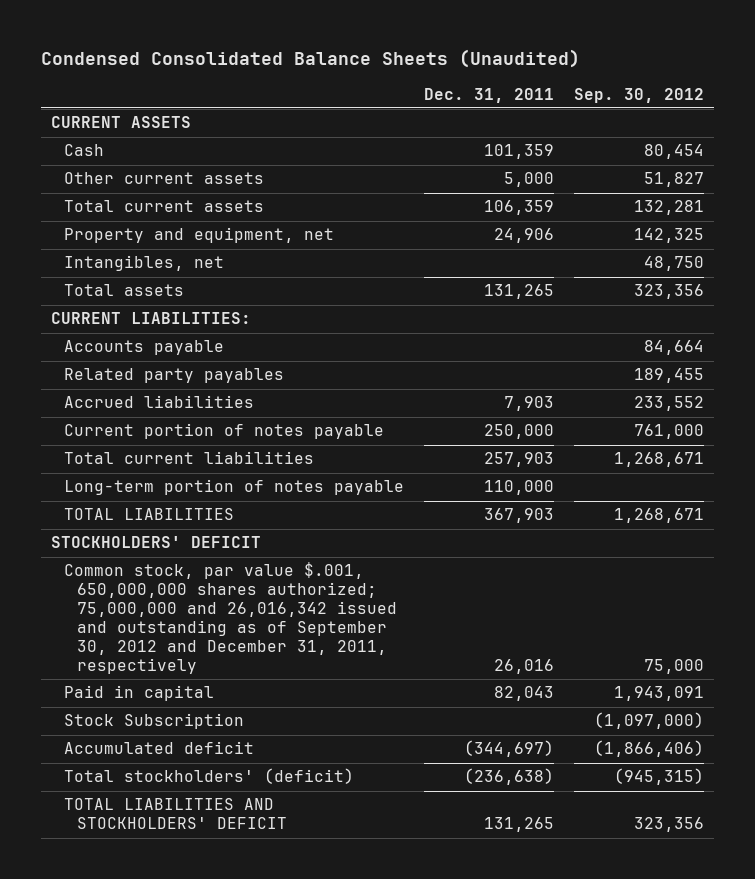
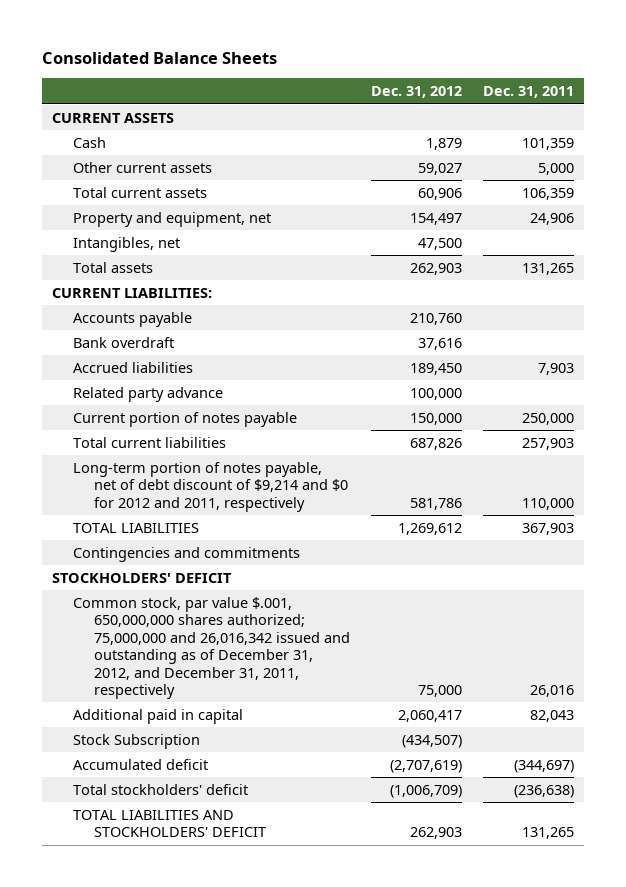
- Condensed Consolidated Balance Sheets (Unaudited)
+ Consolidated Balance Sheets
- | Dec. 31, 2011 | Sep. 30, 2012
+ | Dec. 31, 2012 | Dec. 31, 2011
- Related party payables | | 189,455
+ Bank overdraft | 37,616 |
+ Related party advance | 100,000 |
- Long-term portion of notes payable | 110,000 |
+ Long-term portion of notes payable, net of debt discount of $9,214 and $0 for 2012 and 2011, respectively | 581,786 | 110,000
+ Contingencies and commitments
- Common stock, par value $.001, 650,000,000 shares authorized; 75,000,000 and 26,016,342 issued and outstanding as of September 30, 2012 and December 31, 2011, respectively | 26,016 | 75,000
- Paid in capital | 82,043 | 1,943,091
+ Common stock, par value $.001, 650,000,000 shares authorized; 75,000,000 and 26,016,342 issued and outstanding as of December 31, 2012, and December 31, 2011, respectively | 75,000 | 26,016
+ Additional paid in capital | 2,060,417 | 82,043
- Total stockholders' (deficit) | (236,638) | (945,315)
+ Total stockholders' deficit | (1,006,709) | (236,638)

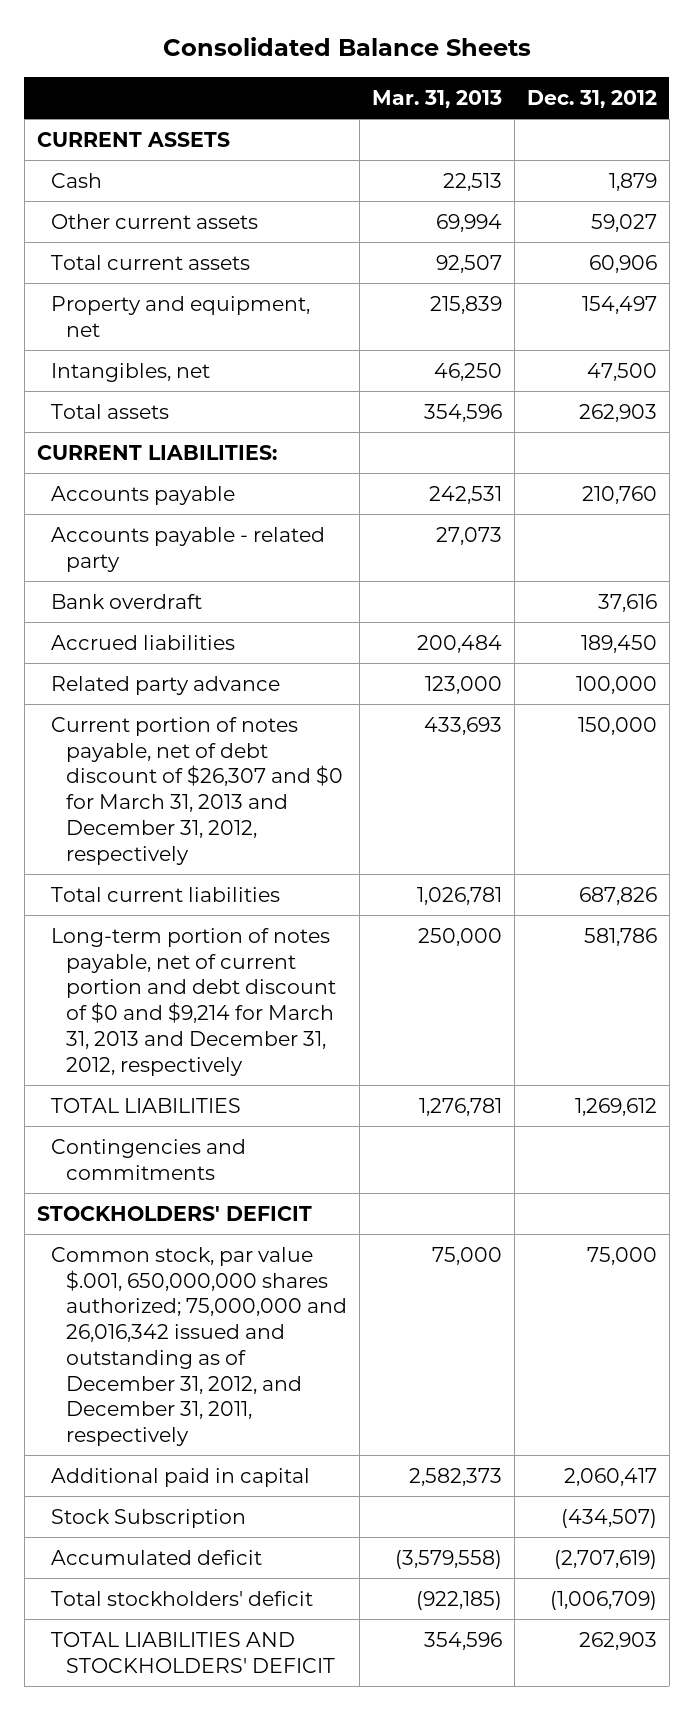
- | Dec. 31, 2012 | Dec. 31, 2011
+ | Mar. 31, 2013 | Dec. 31, 2012
+ Accounts payable - related party | 27,073 |
- Current portion of notes payable | 150,000 | 250,000
+ Current portion of notes payable, net of debt discount of $26,307 and $0 for March 31, 2013 and December 31, 2012, respectively | 433,693 | 150,000
- Long-term portion of notes payable, net of debt discount of $9,214 and $0 for 2012 and 2011, respectively | 581,786 | 110,000
+ Long-term portion of notes payable, net of current portion and debt discount of $0 and $9,214 for March 31, 2013 and December 31, 2012, respectively | 250,000 | 581,786

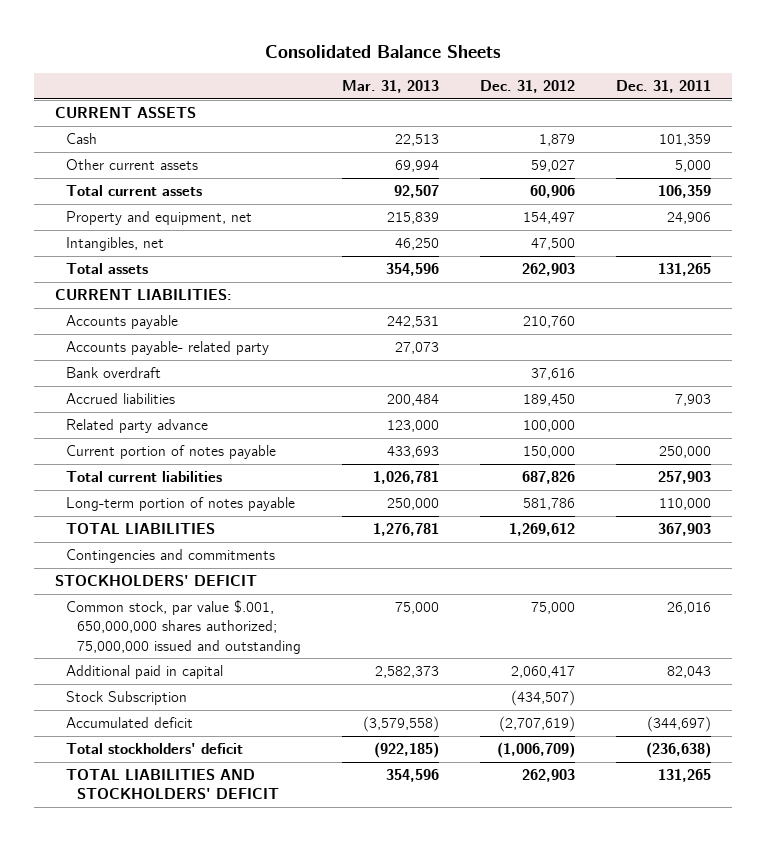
- | Mar. 31, 2013 | Dec. 31, 2012
+ | Mar. 31, 2013 | Dec. 31, 2012 | Dec. 31, 2011
- Accounts payable - related party | 27,073 |
+ Accounts payable- related party | 27,073 | |
- Current portion of notes payable, net of debt discount of $26,307 and $0 for March 31, 2013 and December 31, 2012, respectively | 433,693 | 150,000
+ Current portion of notes payable | 433,693 | 150,000 | 250,000
- Long-term portion of notes payable, net of current portion and debt discount of $0 and $9,214 for March 31, 2013 and December 31, 2012, respectively | 250,000 | 581,786
+ Long-term portion of notes payable | 250,000 | 581,786 | 110,000
- Common stock, par value $.001, 650,000,000 shares authorized; 75,000,000 and 26,016,342 issued and outstanding as of December 31, 2012, and December 31, 2011, respectively | 75,000 | 75,000
+ Common stock, par value $.001, 650,000,000 shares authorized; 75,000,000 issued and outstanding | 75,000 | 75,000 | 26,016

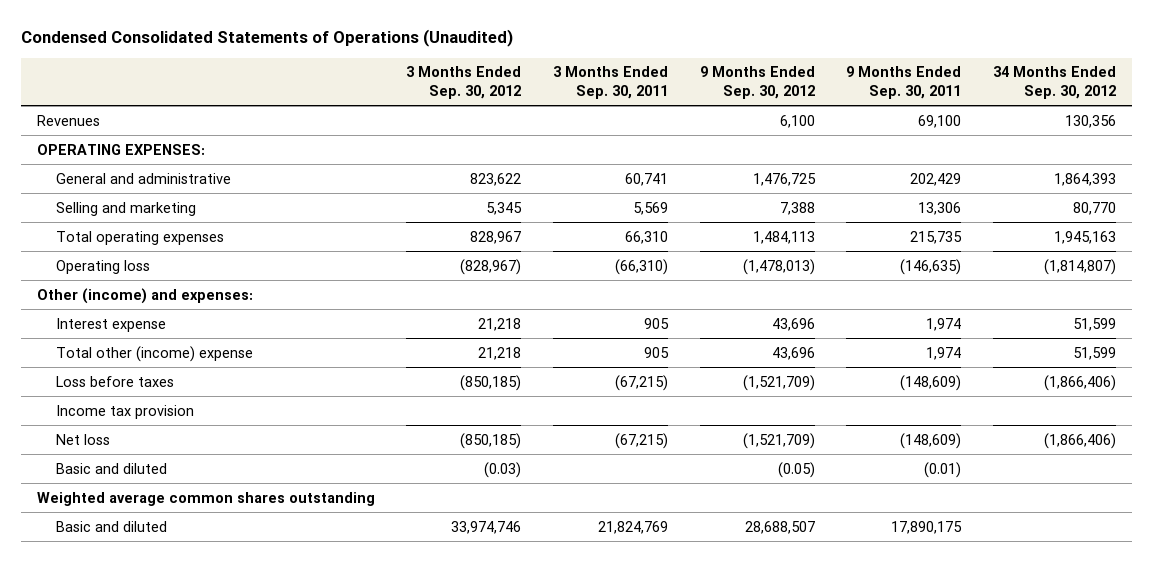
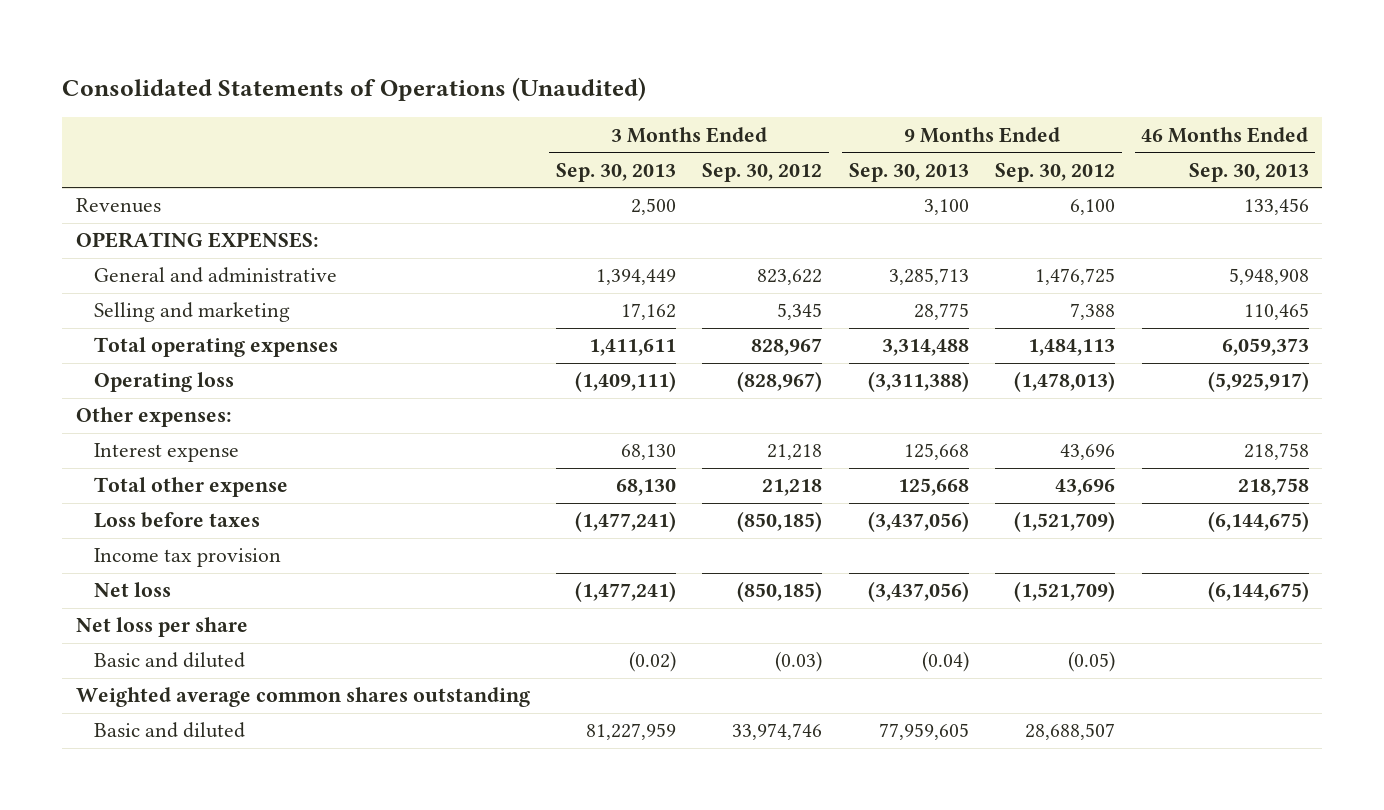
- Condensed Consolidated Statements of Operations (Unaudited)
+ Consolidated Statements of Operations (Unaudited)
- | 3 Months Ended Sep. 30, 2012 | 3 Months Ended Sep. 30, 2011 | 9 Months Ended Sep. 30, 2012 | 9 Months Ended Sep. 30, 2011 | 34 Months Ended Sep. 30, 2012
+ | 3 Months Ended Sep. 30, 2013 | 3 Months Ended Sep. 30, 2012 | 9 Months Ended Sep. 30, 2013 | 9 Months Ended Sep. 30, 2012 | 46 Months Ended Sep. 30, 2013
- Other (income) and expenses:
+ Other expenses:
- Total other (income) expense | 21,218 | 905 | 43,696 | 1,974 | 51,599
+ Total other expense | 68,130 | 21,218 | 125,668 | 43,696 | 218,758
+ Net loss per share

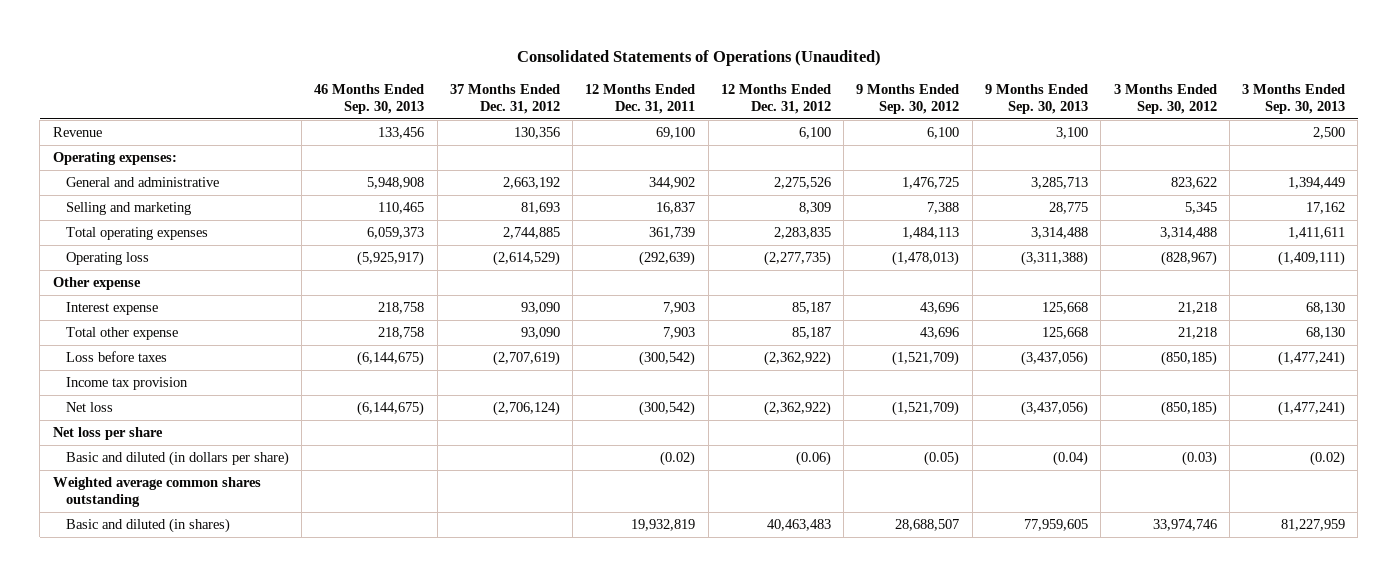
- | 3 Months Ended Sep. 30, 2013 | 3 Months Ended Sep. 30, 2012 | 9 Months Ended Sep. 30, 2013 | 9 Months Ended Sep. 30, 2012 | 46 Months Ended Sep. 30, 2013
+ | 46 Months Ended Sep. 30, 2013 | 37 Months Ended Dec. 31, 2012 | 12 Months Ended Dec. 31, 2011 | 12 Months Ended Dec. 31, 2012 | 9 Months Ended Sep. 30, 2012 | 9 Months Ended Sep. 30, 2013 | 3 Months Ended Sep. 30, 2012 | 3 Months Ended Sep. 30, 2013
- Revenues | 2,500 | | 3,100 | 6,100 | 133,456
- OPERATING EXPENSES:
+ Revenue | 133,456 | 130,356 | 69,100 | 6,100 | 6,100 | 3,100 | | 2,500
+ Operating expenses:
- Total operating expenses | 1,411,611 | 828,967 | 3,314,488 | 1,484,113 | 6,059,373
+ Total operating expenses | 6,059,373 | 2,744,885 | 361,739 | 2,283,835 | 1,484,113 | 3,314,488 | 3,314,488 | 1,411,611
- Other expenses:
+ Other expense
- Basic and diluted | (0.02) | (0.03) | (0.04) | (0.05) |
+ Basic and diluted (in dollars per share) | | | (0.02) | (0.06) | (0.05) | (0.04) | (0.03) | (0.02)
- Basic and diluted | 81,227,959 | 33,974,746 | 77,959,605 | 28,688,507 |
+ Basic and diluted (in shares) | | | 19,932,819 | 40,463,483 | 28,688,507 | 77,959,605 | 33,974,746 | 81,227,959

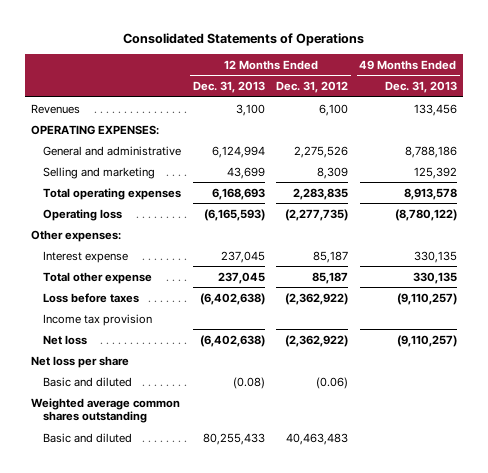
- Consolidated Statements of Operations (Unaudited)
+ Consolidated Statements of Operations
- | 46 Months Ended Sep. 30, 2013 | 37 Months Ended Dec. 31, 2012 | 12 Months Ended Dec. 31, 2011 | 12 Months Ended Dec. 31, 2012 | 9 Months Ended Sep. 30, 2012 | 9 Months Ended Sep. 30, 2013 | 3 Months Ended Sep. 30, 2012 | 3 Months Ended Sep. 30, 2013
+ | 12 Months Ended Dec. 31, 2013 | 12 Months Ended Dec. 31, 2012 | 49 Months Ended Dec. 31, 2013
- Revenue | 133,456 | 130,356 | 69,100 | 6,100 | 6,100 | 3,100 | | 2,500
- Operating expenses:
+ Revenues | 3,100 | 6,100 | 133,456
+ OPERATING EXPENSES:
- Other expense
+ Other expenses:
- Basic and diluted (in dollars per share) | | | (0.02) | (0.06) | (0.05) | (0.04) | (0.03) | (0.02)
+ Basic and diluted | (0.08) | (0.06) |
- Basic and diluted (in shares) | | | 19,932,819 | 40,463,483 | 28,688,507 | 77,959,605 | 33,974,746 | 81,227,959
+ Basic and diluted | 80,255,433 | 40,463,483 |

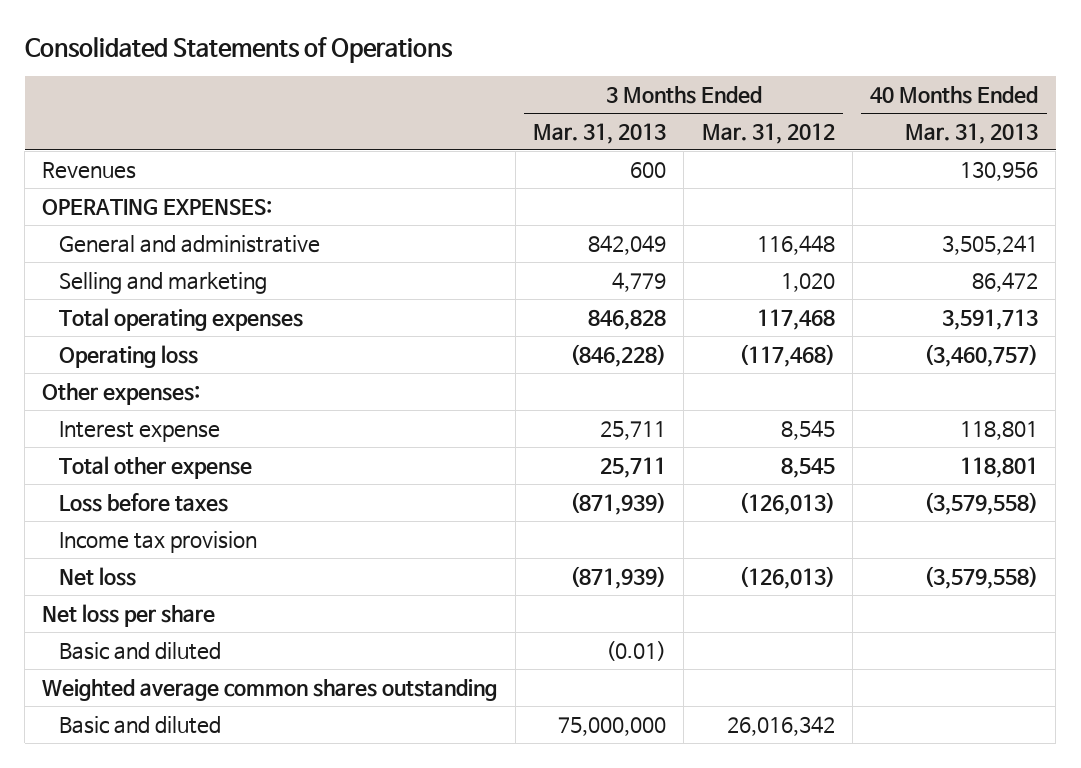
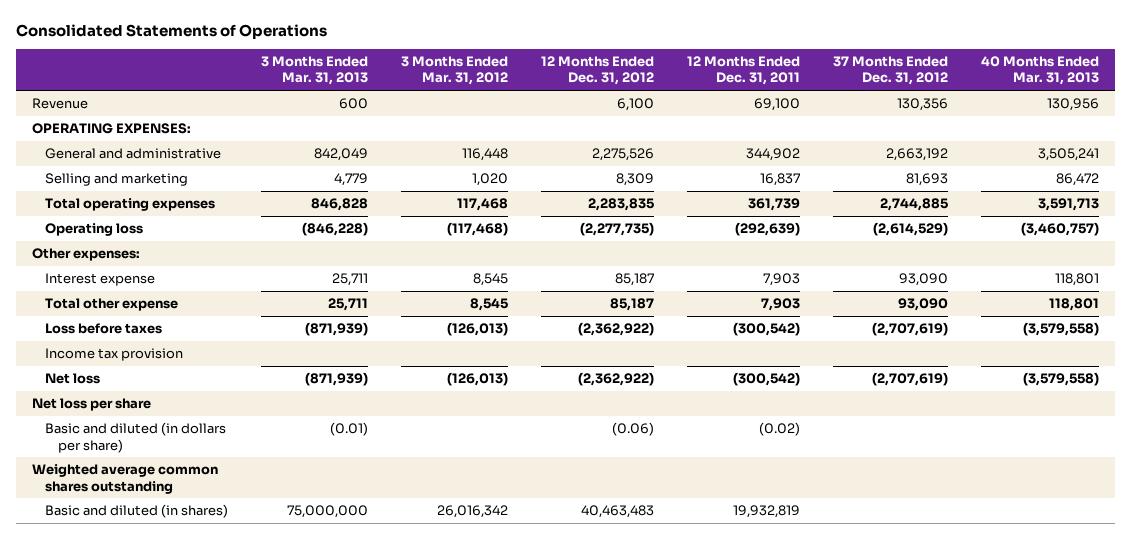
- | 3 Months Ended Mar. 31, 2013 | 3 Months Ended Mar. 31, 2012 | 40 Months Ended Mar. 31, 2013
+ | 3 Months Ended Mar. 31, 2013 | 3 Months Ended Mar. 31, 2012 | 12 Months Ended Dec. 31, 2012 | 12 Months Ended Dec. 31, 2011 | 37 Months Ended Dec. 31, 2012 | 40 Months Ended Mar. 31, 2013
- Revenues | 600 | | 130,956
+ Revenue | 600 | | 6,100 | 69,100 | 130,356 | 130,956
- Basic and diluted | (0.01) | |
+ Basic and diluted (in dollars per share) | (0.01) | | (0.06) | (0.02) | |
- Basic and diluted | 75,000,000 | 26,016,342 |
+ Basic and diluted (in shares) | 75,000,000 | 26,016,342 | 40,463,483 | 19,932,819 | |

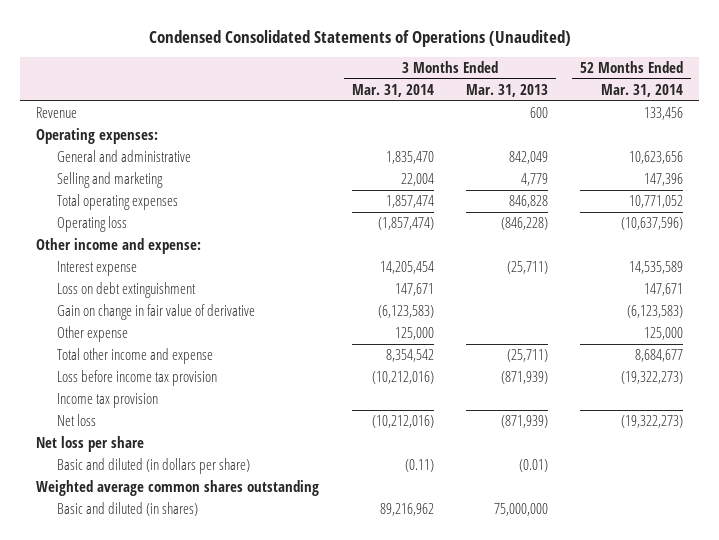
- Consolidated Statements of Operations
+ Condensed Consolidated Statements of Operations (Unaudited)
- | 3 Months Ended Mar. 31, 2013 | 3 Months Ended Mar. 31, 2012 | 12 Months Ended Dec. 31, 2012 | 12 Months Ended Dec. 31, 2011 | 37 Months Ended Dec. 31, 2012 | 40 Months Ended Mar. 31, 2013
+ | 3 Months Ended Mar. 31, 2014 | 3 Months Ended Mar. 31, 2013 | 52 Months Ended Mar. 31, 2014
- OPERATING EXPENSES:
+ Operating expenses:
- Other expenses:
- Interest expense | 25,711 | 8,545 | 85,187 | 7,903 | 93,090 | 118,801
- Total other expense | 25,711 | 8,545 | 85,187 | 7,903 | 93,090 | 118,801
- Loss before taxes | (871,939) | (126,013) | (2,362,922) | (300,542) | (2,707,619) | (3,579,558)
+ Other income and expense:
+ Interest expense | 14,205,454 | (25,711) | 14,535,589
+ Loss on debt extinguishment | 147,671 | | 147,671
+ Gain on change in fair value of derivative | (6,123,583) | | (6,123,583)
+ Other expense | 125,000 | | 125,000
+ Total other income and expense | 8,354,542 | (25,711) | 8,684,677
+ Loss before income tax provision | (10,212,016) | (871,939) | (19,322,273)

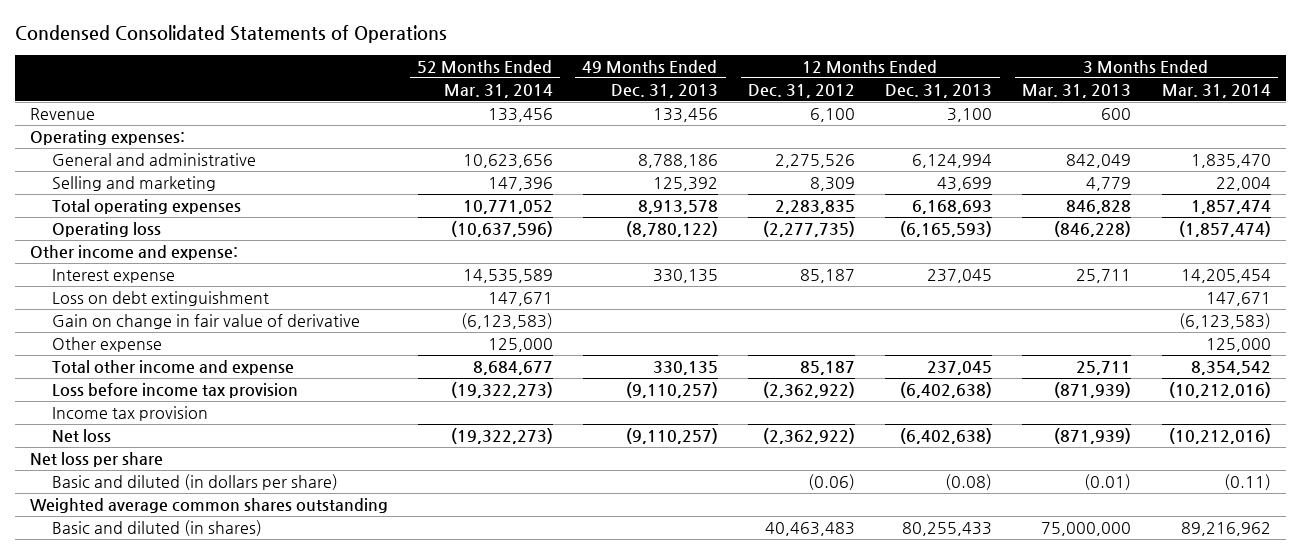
- Condensed Consolidated Statements of Operations (Unaudited)
+ Condensed Consolidated Statements of Operations
- | 3 Months Ended Mar. 31, 2014 | 3 Months Ended Mar. 31, 2013 | 52 Months Ended Mar. 31, 2014
+ | 52 Months Ended Mar. 31, 2014 | 49 Months Ended Dec. 31, 2013 | 12 Months Ended Dec. 31, 2012 | 12 Months Ended Dec. 31, 2013 | 3 Months Ended Mar. 31, 2013 | 3 Months Ended Mar. 31, 2014
- Interest expense | 14,205,454 | (25,711) | 14,535,589
+ Interest expense | 14,535,589 | 330,135 | 85,187 | 237,045 | 25,711 | 14,205,454
- Total other income and expense | 8,354,542 | (25,711) | 8,684,677
+ Total other income and expense | 8,684,677 | 330,135 | 85,187 | 237,045 | 25,711 | 8,354,542

